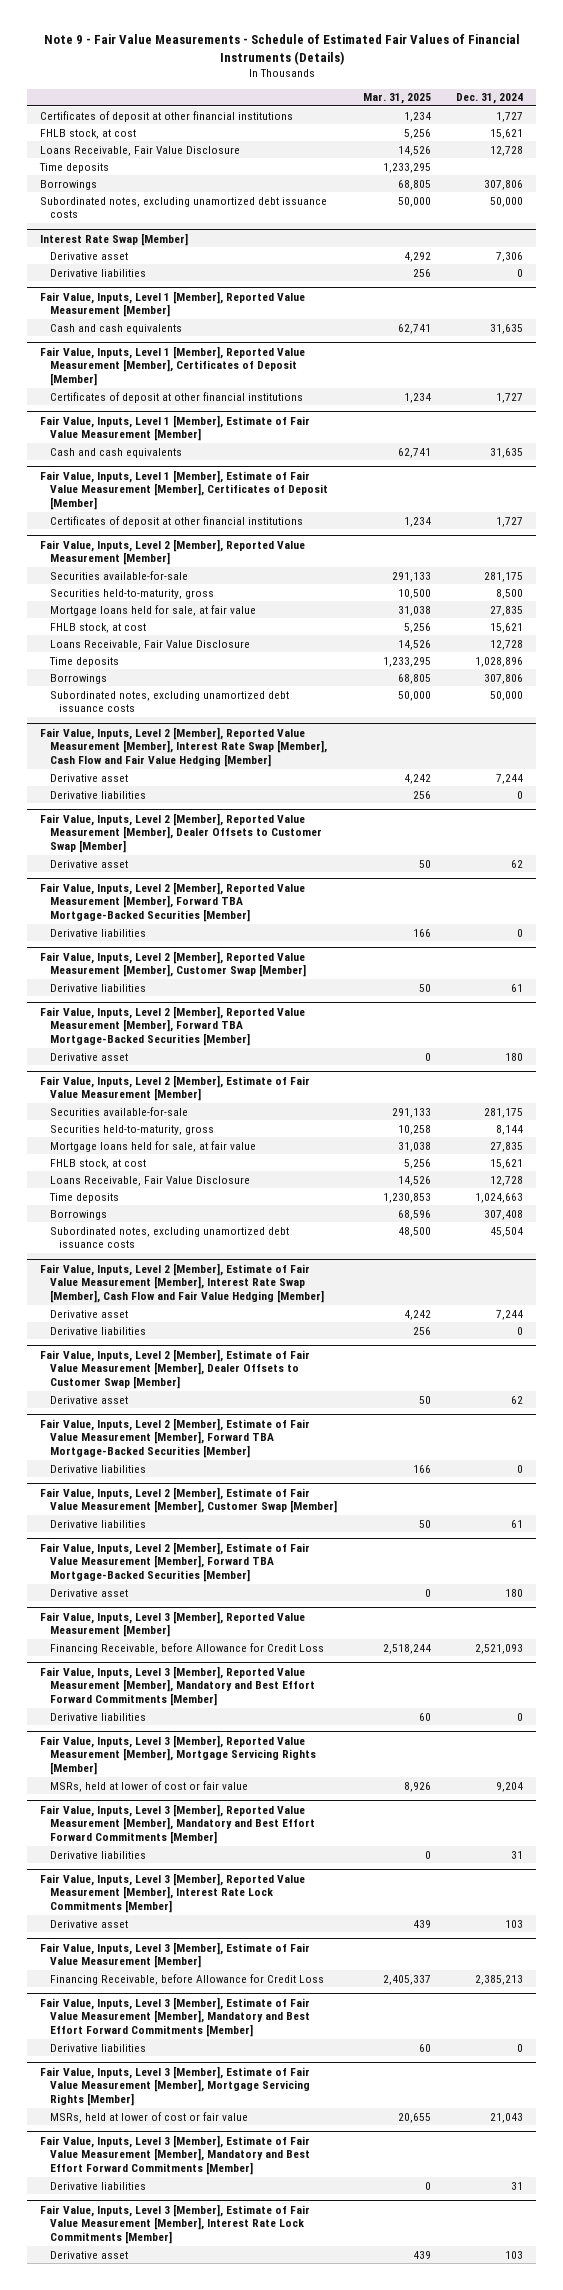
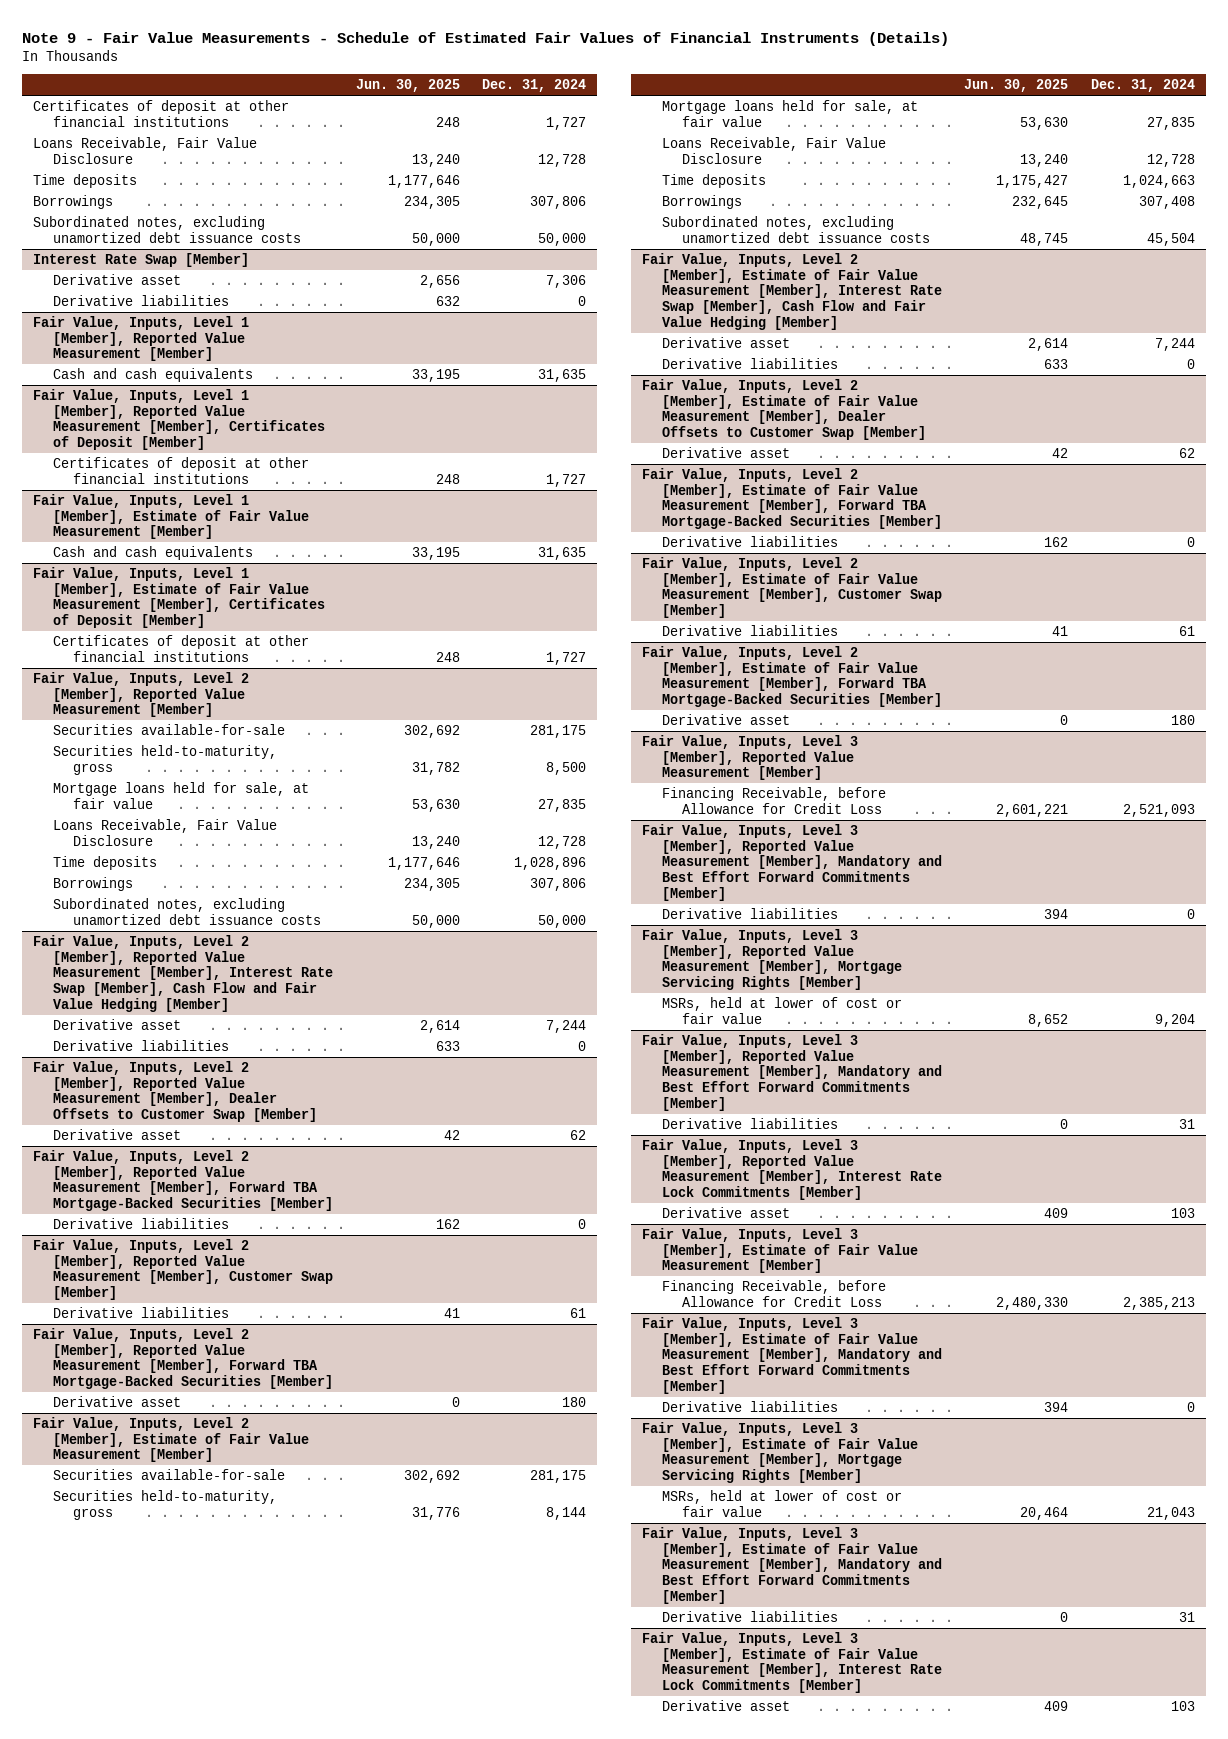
- | Mar. 31, 2025 | Dec. 31, 2024
+ | Jun. 30, 2025 | Dec. 31, 2024
- FHLB stock, at cost | 5,256 | 15,621
@ Fair Value, Inputs, Level 2 [Member], Reported Value Measurement [Member]
- FHLB stock, at cost | 5,256 | 15,621
@ Fair Value, Inputs, Level 2 [Member], Estimate of Fair Value Measurement [Member]
- FHLB stock, at cost | 5,256 | 15,621

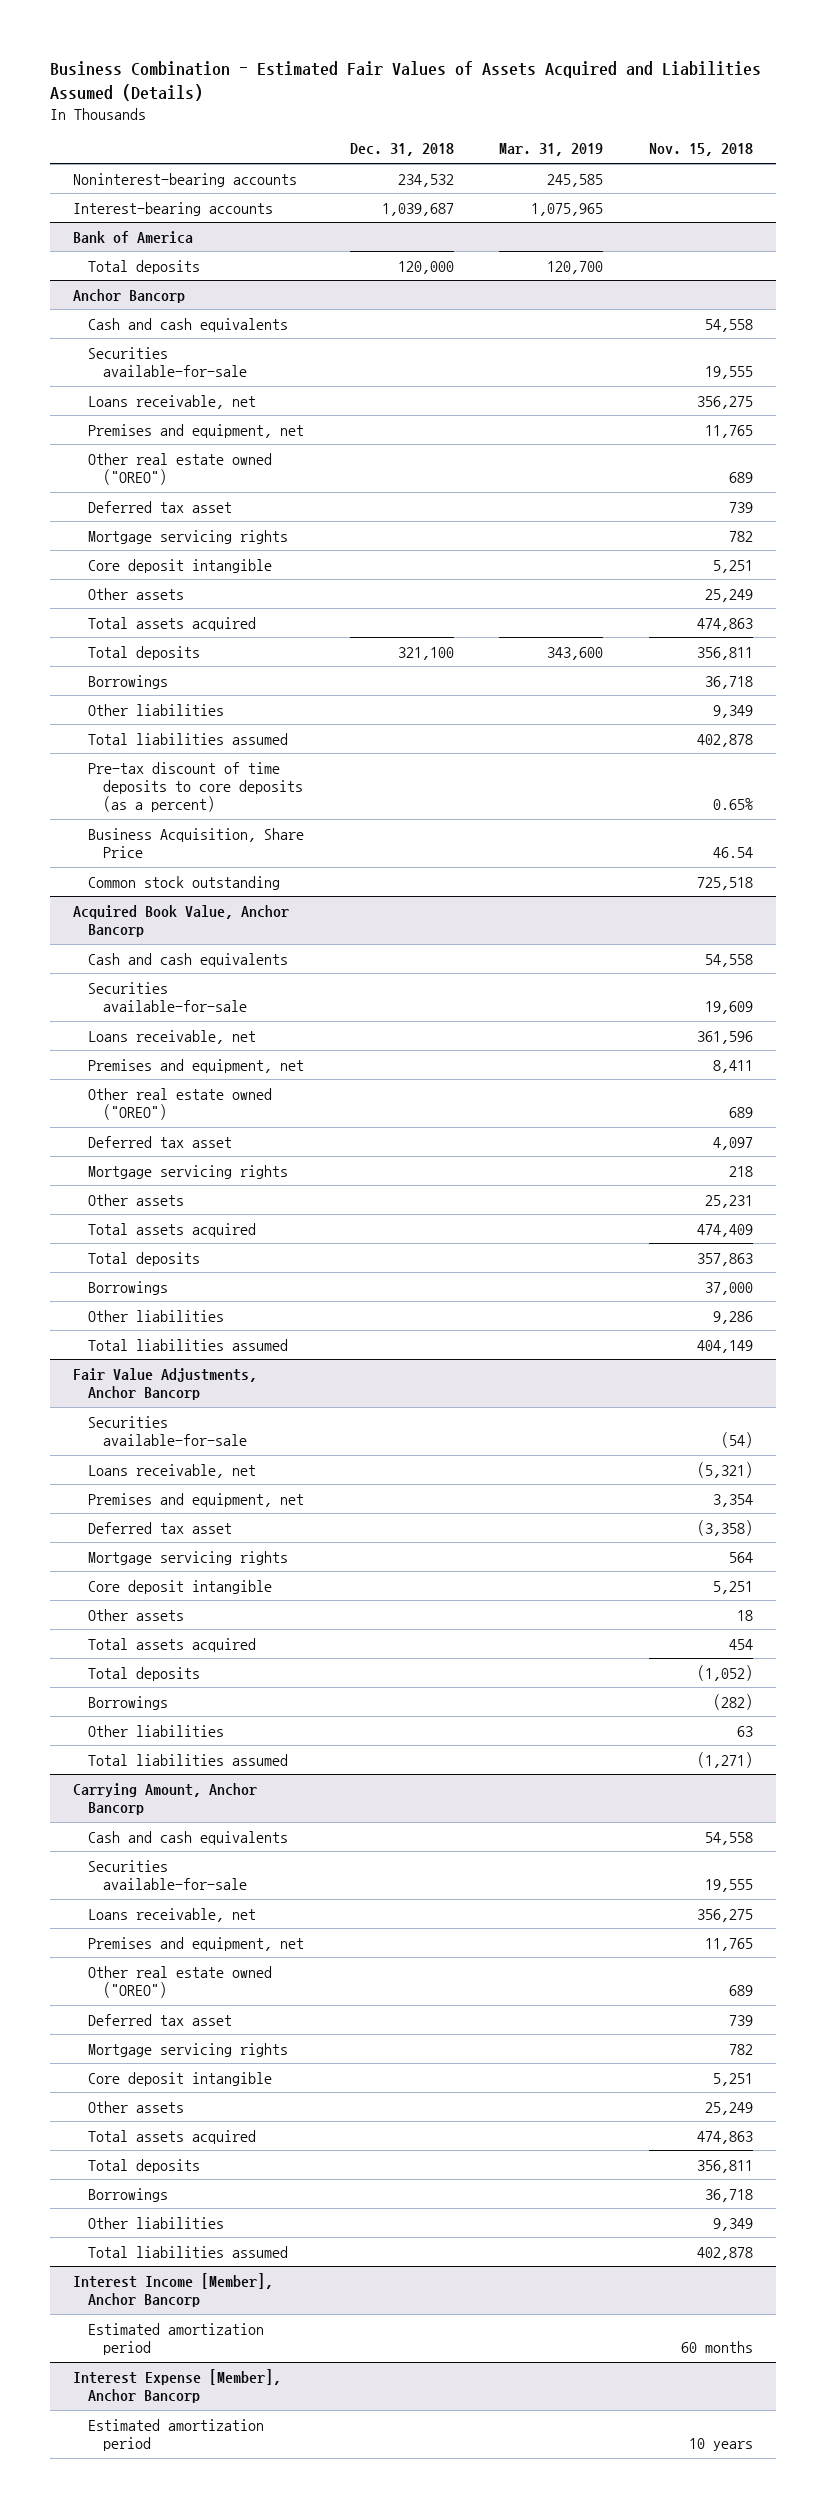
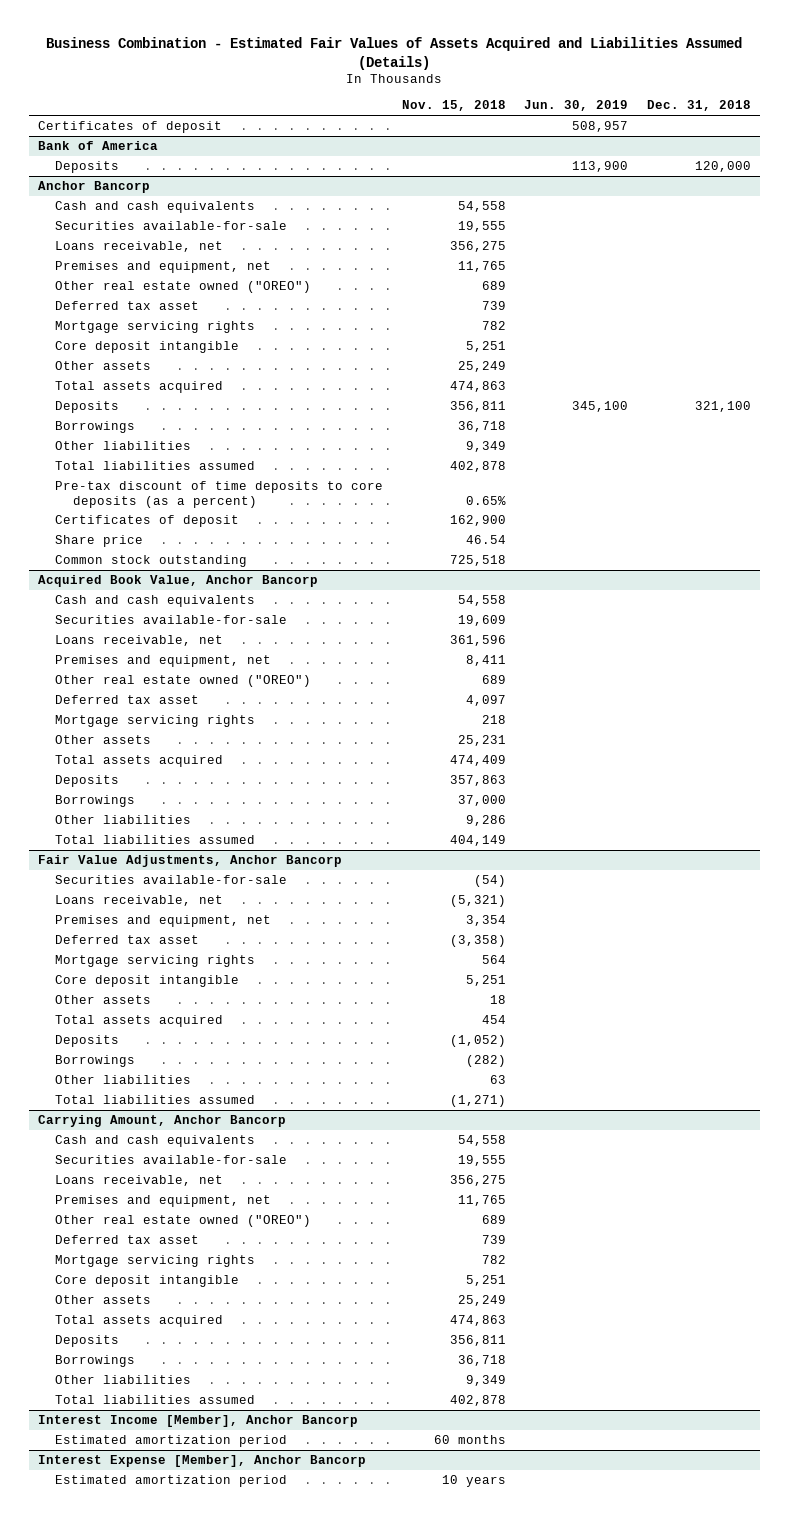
- | Dec. 31, 2018 | Mar. 31, 2019 | Nov. 15, 2018
+ | Nov. 15, 2018 | Jun. 30, 2019 | Dec. 31, 2018
- Noninterest-bearing accounts | 234,532 | 245,585 |
- Interest-bearing accounts | 1,039,687 | 1,075,965 |
+ Certificates of deposit | | 508,957 |
@ Bank of America
- Total deposits | 120,000 | 120,700 |
+ Deposits | | 113,900 | 120,000
@ Anchor Bancorp
- Total deposits | 321,100 | 343,600 | 356,811
+ Deposits | 356,811 | 345,100 | 321,100
- Business Acquisition, Share Price | | | 46.54
+ Certificates of deposit | 162,900 | |
+ Share price | 46.54 | |
@ Acquired Book Value, Anchor Bancorp
- Total deposits | | | 357,863
+ Deposits | 357,863 | |
@ Fair Value Adjustments, Anchor Bancorp
- Total deposits | | | (1,052)
+ Deposits | (1,052) | |
@ Carrying Amount, Anchor Bancorp
- Total deposits | | | 356,811
+ Deposits | 356,811 | |

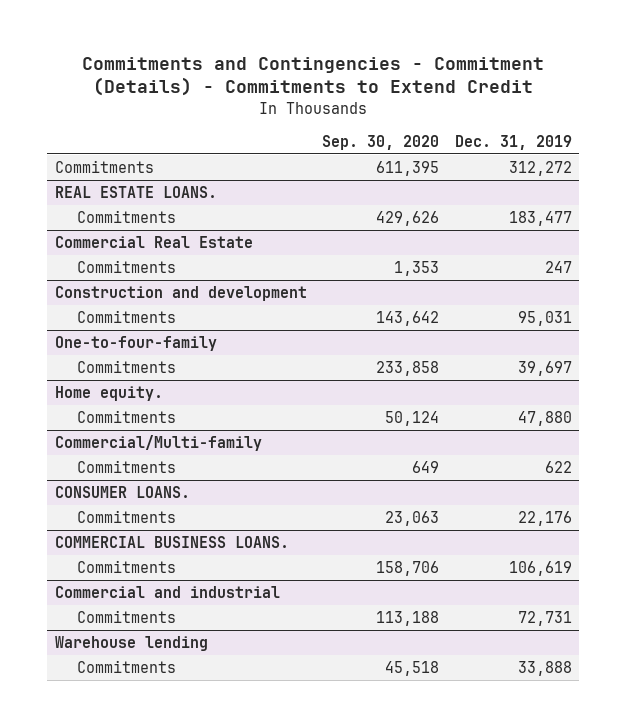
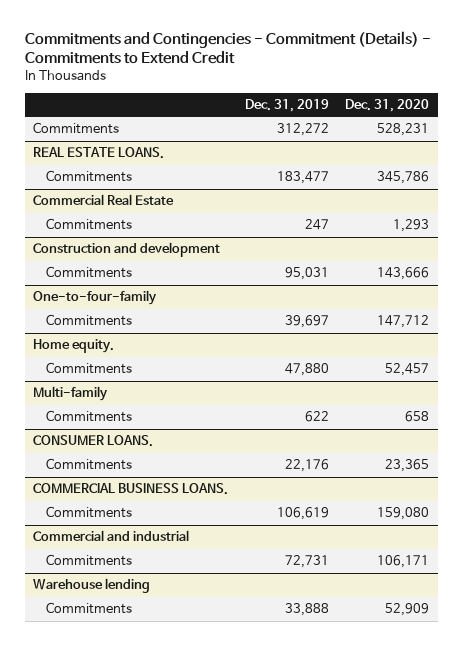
- | Sep. 30, 2020 | Dec. 31, 2019
+ | Dec. 31, 2019 | Dec. 31, 2020
- Commercial/Multi-family
+ Multi-family

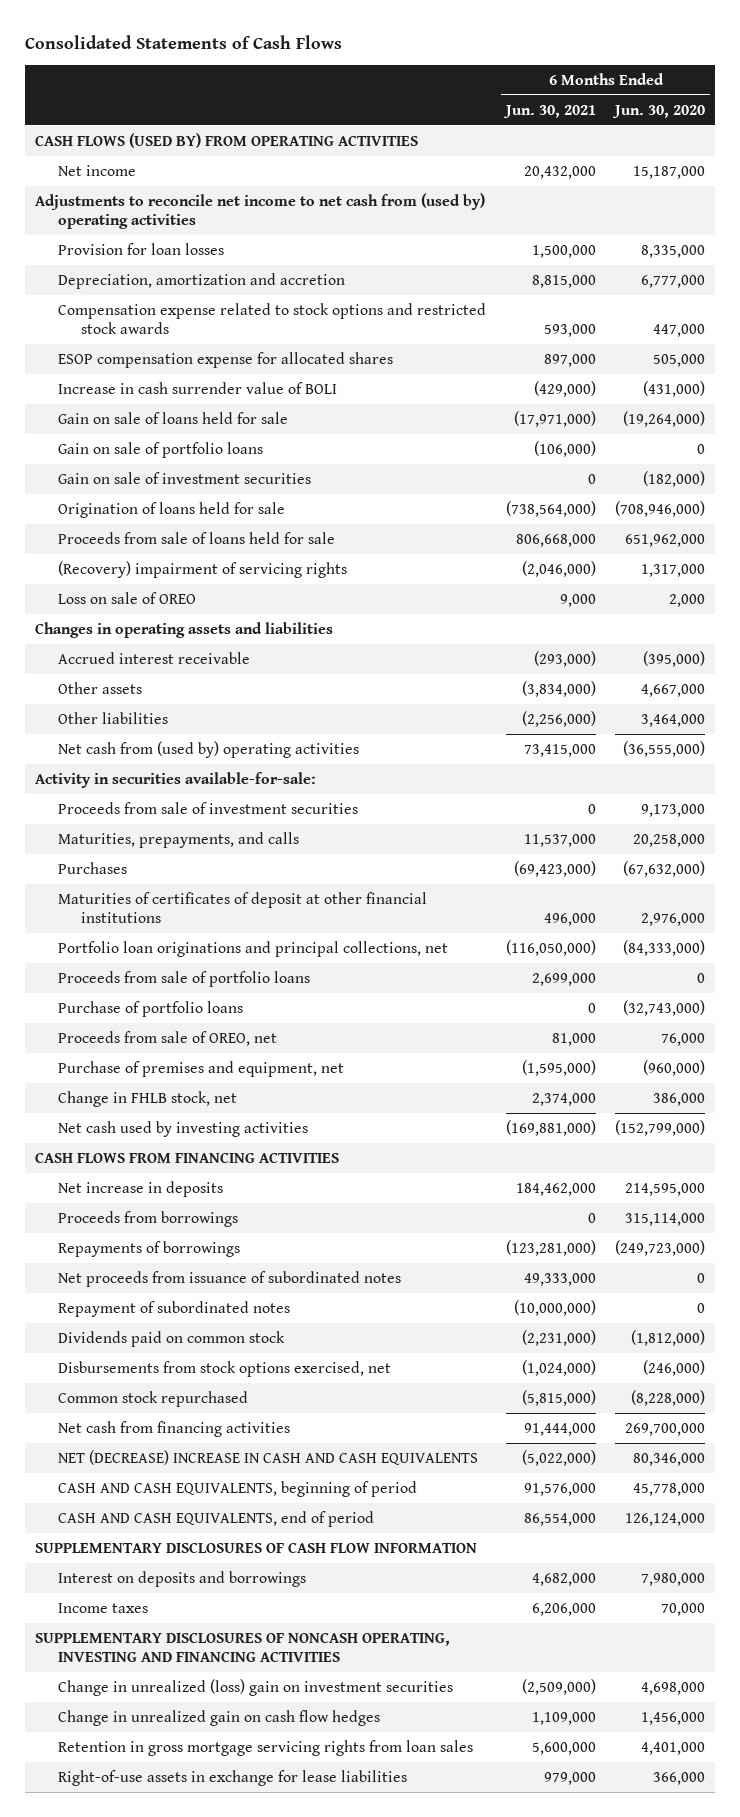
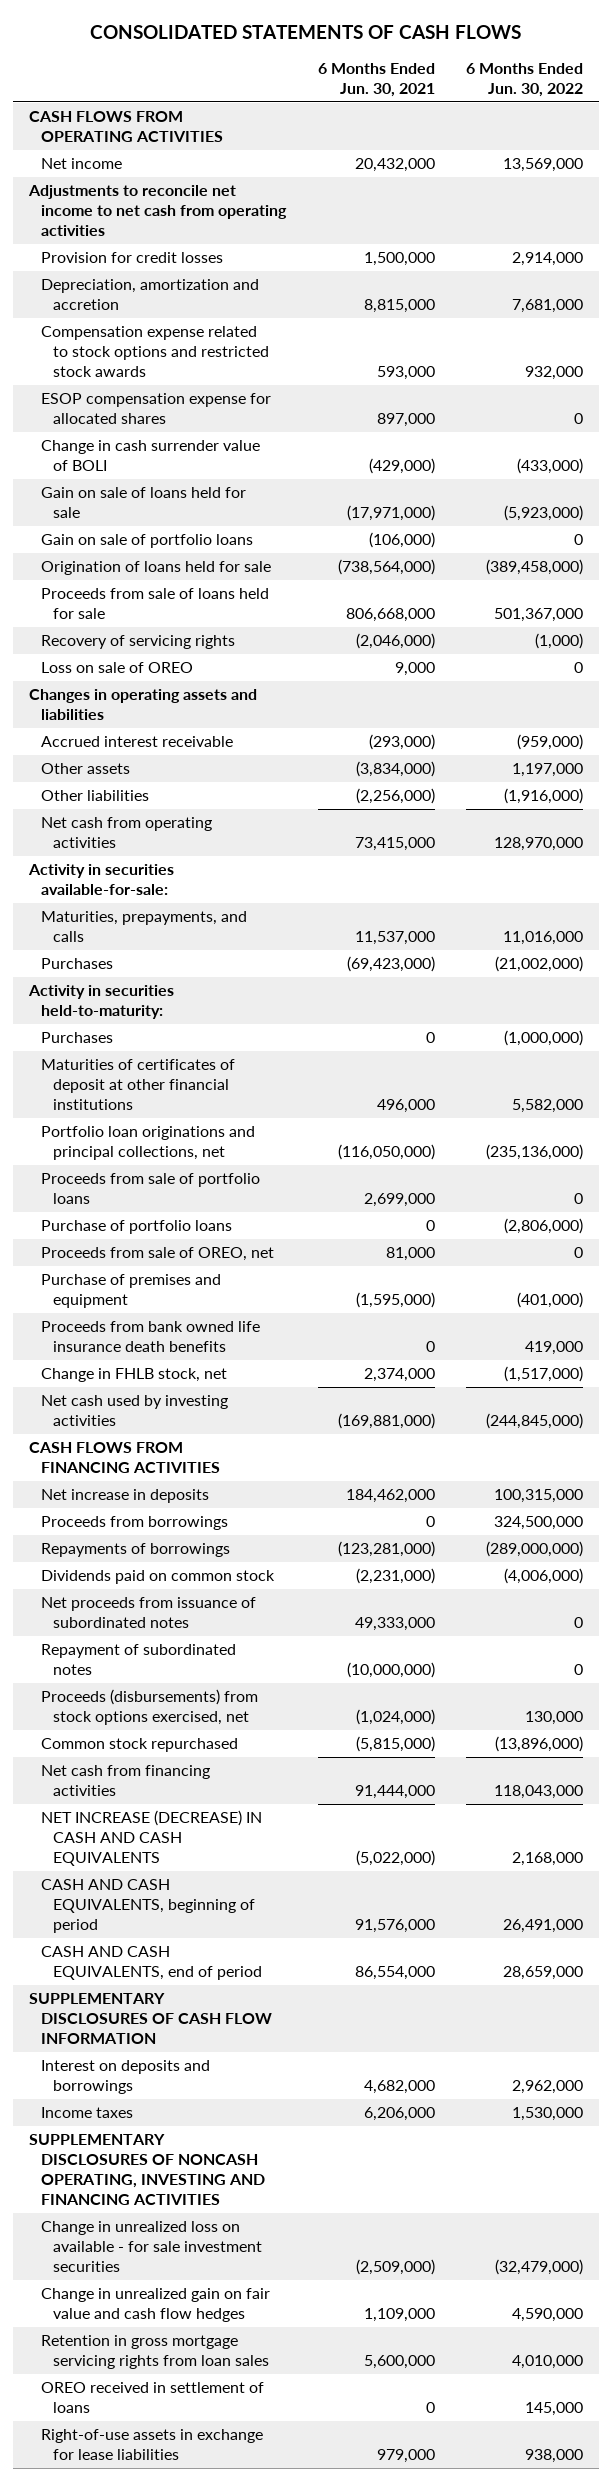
- Consolidated Statements of Cash Flows
+ CONSOLIDATED STATEMENTS OF CASH FLOWS
- | 6 Months Ended Jun. 30, 2021 | 6 Months Ended Jun. 30, 2020
+ | 6 Months Ended Jun. 30, 2021 | 6 Months Ended Jun. 30, 2022
- CASH FLOWS (USED BY) FROM OPERATING ACTIVITIES
+ CASH FLOWS FROM OPERATING ACTIVITIES
- Adjustments to reconcile net income to net cash from (used by) operating activities
- Provision for loan losses | 1,500,000 | 8,335,000
+ Adjustments to reconcile net income to net cash from operating activities
+ Provision for credit losses | 1,500,000 | 2,914,000
- Increase in cash surrender value of BOLI | (429,000) | (431,000)
+ Change in cash surrender value of BOLI | (429,000) | (433,000)
- Gain on sale of investment securities | 0 | (182,000)
- (Recovery) impairment of servicing rights | (2,046,000) | 1,317,000
+ Recovery of servicing rights | (2,046,000) | (1,000)
- Net cash from (used by) operating activities | 73,415,000 | (36,555,000)
+ Net cash from operating activities | 73,415,000 | 128,970,000
- Proceeds from sale of investment securities | 0 | 9,173,000
+ Activity in securities held-to-maturity:
+ Purchases | 0 | (1,000,000)
- Purchase of premises and equipment, net | (1,595,000) | (960,000)
+ Purchase of premises and equipment | (1,595,000) | (401,000)
+ Proceeds from bank owned life insurance death benefits | 0 | 419,000
moved up: Dividends paid on common stock | (2,231,000) | (4,006,000)
- Disbursements from stock options exercised, net | (1,024,000) | (246,000)
+ Proceeds (disbursements) from stock options exercised, net | (1,024,000) | 130,000
- NET (DECREASE) INCREASE IN CASH AND CASH EQUIVALENTS | (5,022,000) | 80,346,000
+ NET INCREASE (DECREASE) IN CASH AND CASH EQUIVALENTS | (5,022,000) | 2,168,000
- Change in unrealized (loss) gain on investment securities | (2,509,000) | 4,698,000
- Change in unrealized gain on cash flow hedges | 1,109,000 | 1,456,000
+ Change in unrealized loss on available - for sale investment securities | (2,509,000) | (32,479,000)
+ Change in unrealized gain on fair value and cash flow hedges | 1,109,000 | 4,590,000
+ OREO received in settlement of loans | 0 | 145,000

